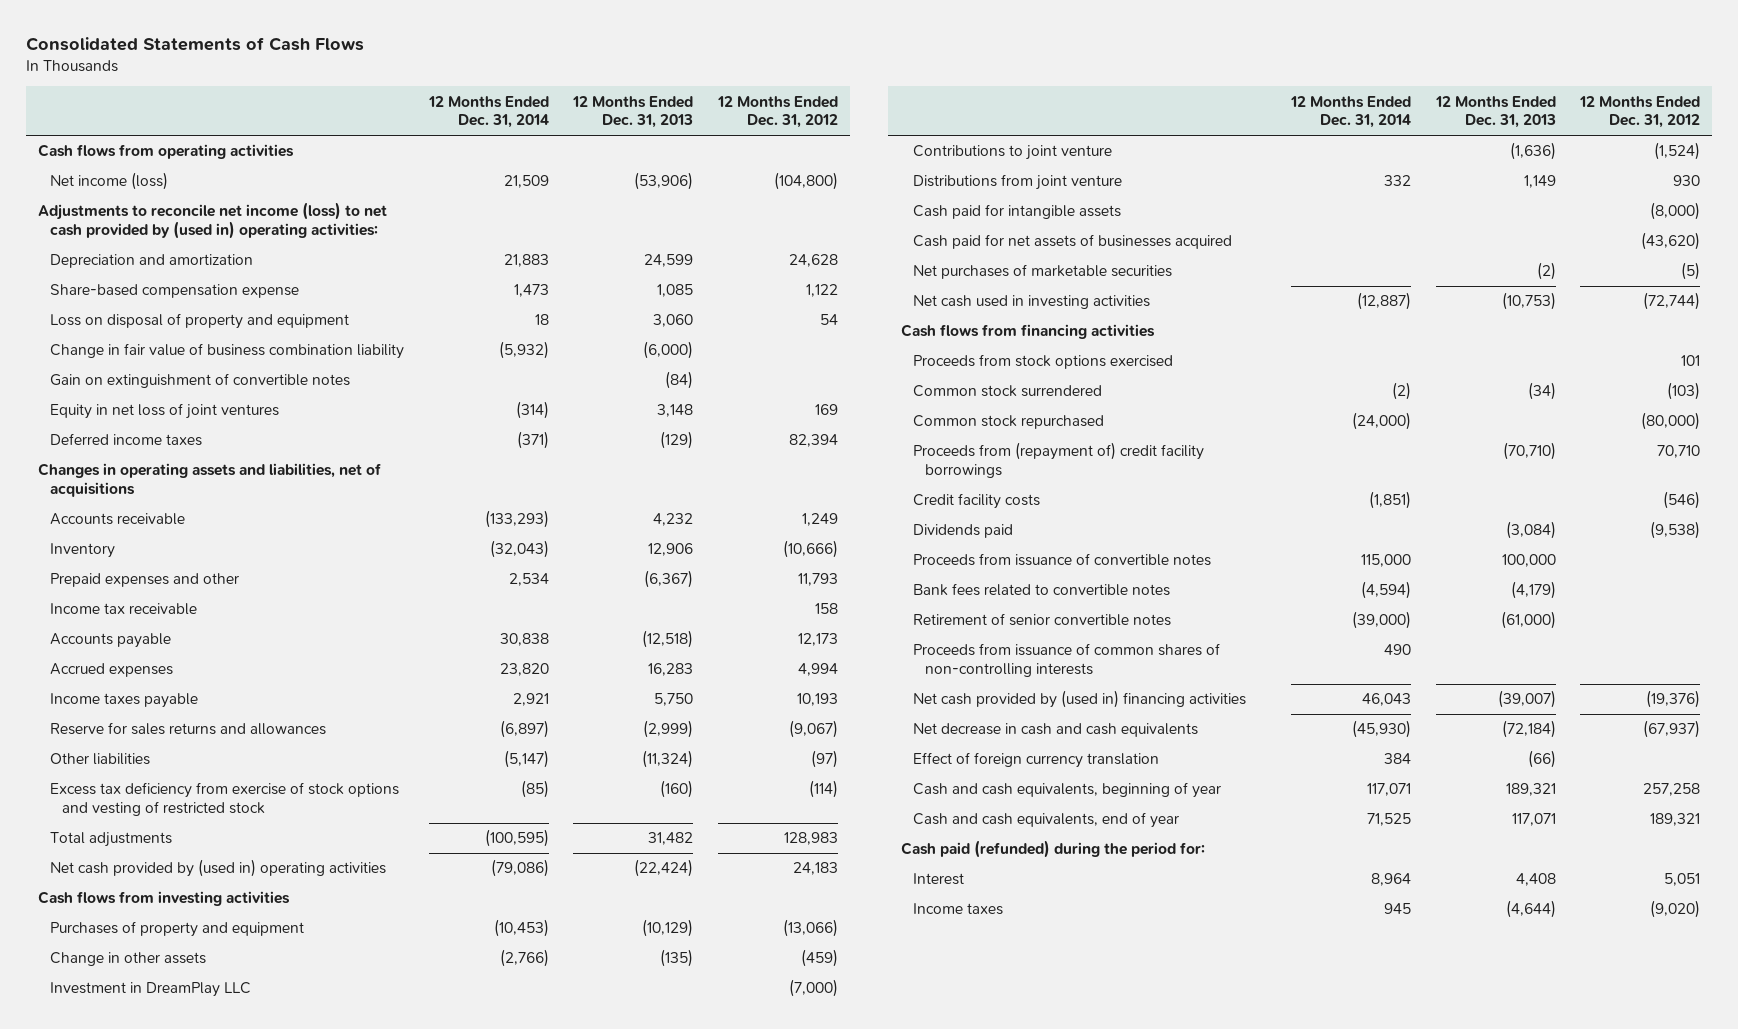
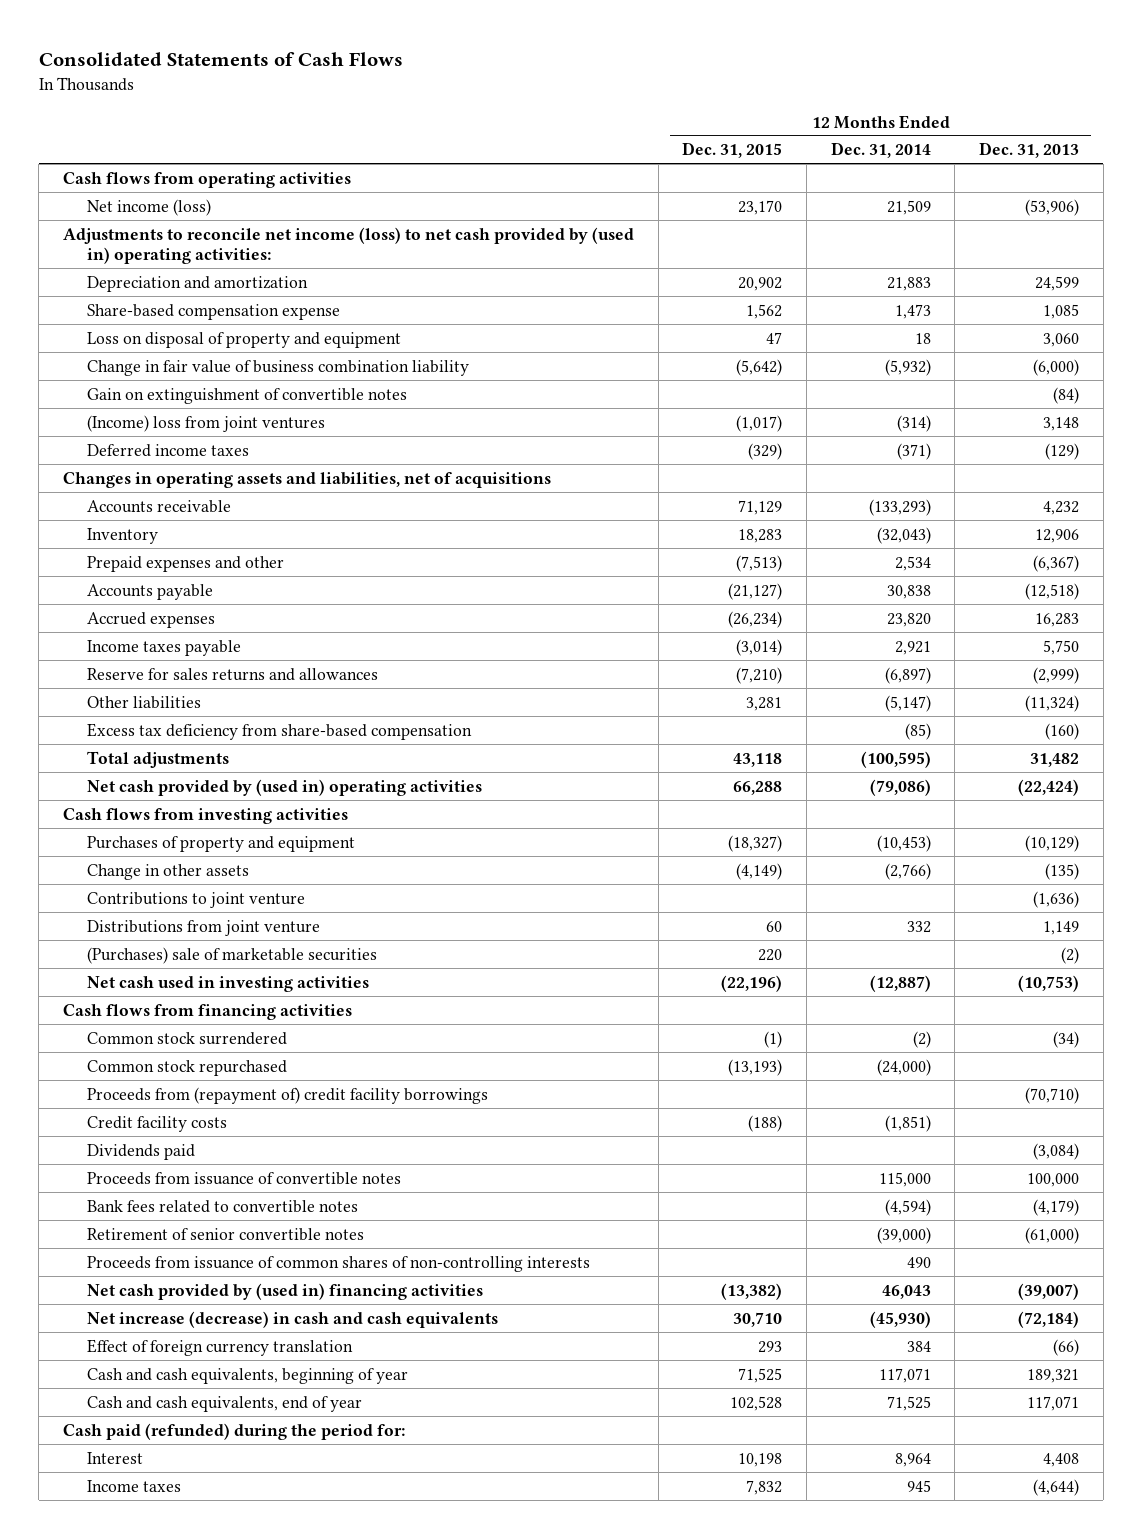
- | 12 Months Ended Dec. 31, 2014 | 12 Months Ended Dec. 31, 2013 | 12 Months Ended Dec. 31, 2012
+ | 12 Months Ended Dec. 31, 2015 | 12 Months Ended Dec. 31, 2014 | 12 Months Ended Dec. 31, 2013
- Equity in net loss of joint ventures | (314) | 3,148 | 169
+ (Income) loss from joint ventures | (1,017) | (314) | 3,148
- Income tax receivable | | | 158
- Excess tax deficiency from exercise of stock options and vesting of restricted stock | (85) | (160) | (114)
+ Excess tax deficiency from share-based compensation | | (85) | (160)
- Investment in DreamPlay LLC | | | (7,000)
- Cash paid for intangible assets | | | (8,000)
- Cash paid for net assets of businesses acquired | | | (43,620)
- Net purchases of marketable securities | | (2) | (5)
+ (Purchases) sale of marketable securities | 220 | | (2)
- Proceeds from stock options exercised | | | 101
- Net decrease in cash and cash equivalents | (45,930) | (72,184) | (67,937)
+ Net increase (decrease) in cash and cash equivalents | 30,710 | (45,930) | (72,184)

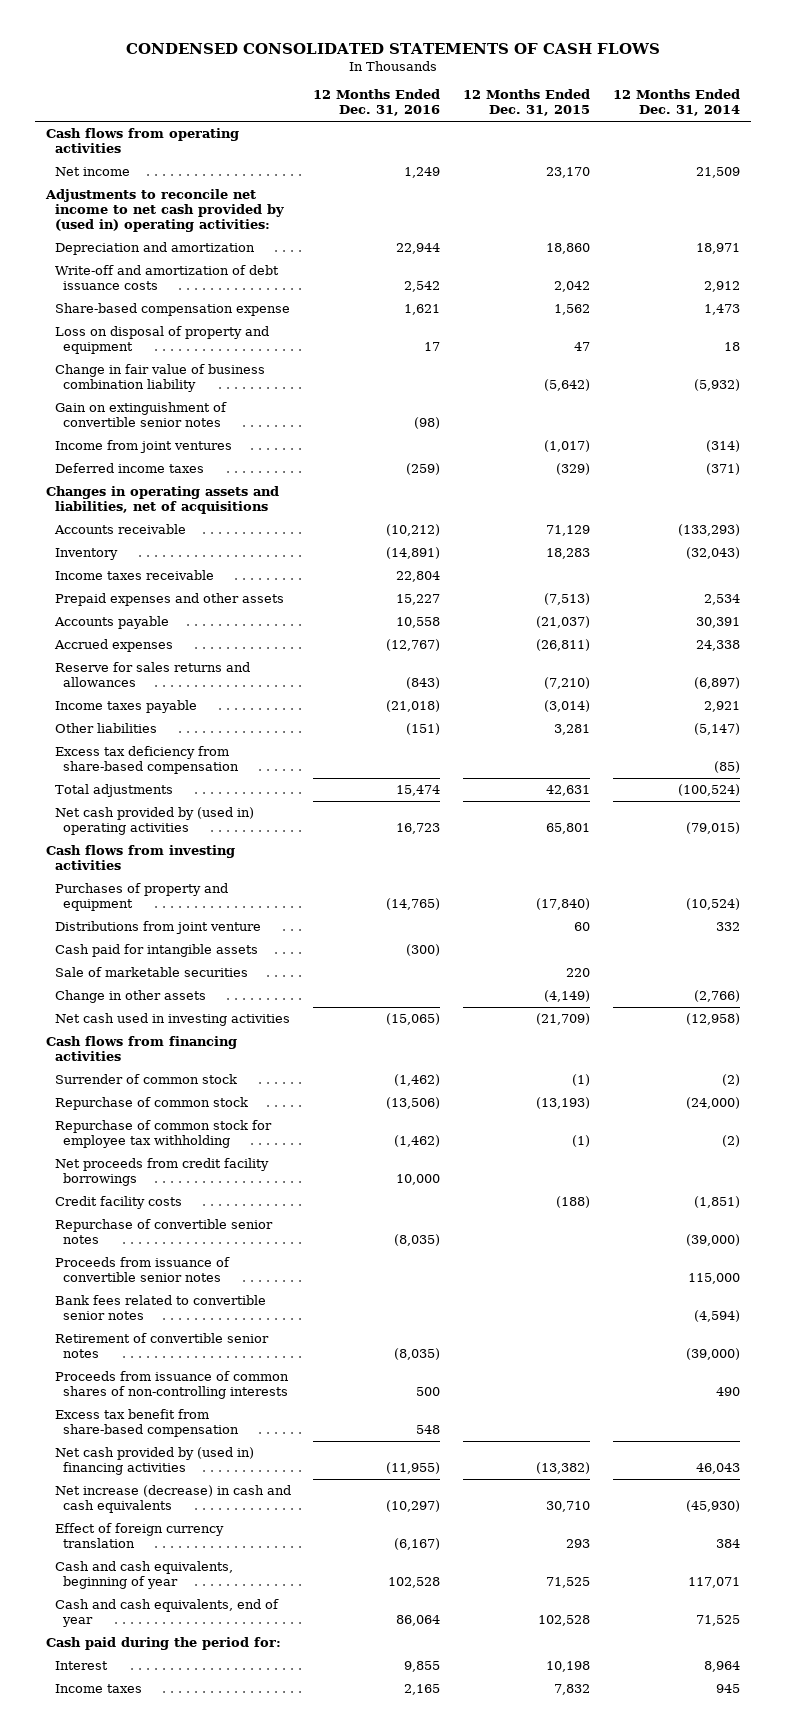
- Consolidated Statements of Cash Flows
+ CONDENSED CONSOLIDATED STATEMENTS OF CASH FLOWS
- | 12 Months Ended Dec. 31, 2015 | 12 Months Ended Dec. 31, 2014 | 12 Months Ended Dec. 31, 2013
+ | 12 Months Ended Dec. 31, 2016 | 12 Months Ended Dec. 31, 2015 | 12 Months Ended Dec. 31, 2014
- Net income (loss) | 23,170 | 21,509 | (53,906)
- Adjustments to reconcile net income (loss) to net cash provided by (used in) operating activities:
- Depreciation and amortization | 20,902 | 21,883 | 24,599
+ Net income | 1,249 | 23,170 | 21,509
+ Adjustments to reconcile net income to net cash provided by (used in) operating activities:
+ Depreciation and amortization | 22,944 | 18,860 | 18,971
+ Write-off and amortization of debt issuance costs | 2,542 | 2,042 | 2,912
- Gain on extinguishment of convertible notes | | | (84)
- (Income) loss from joint ventures | (1,017) | (314) | 3,148
+ Gain on extinguishment of convertible senior notes | (98) | |
+ Income from joint ventures | | (1,017) | (314)
- Prepaid expenses and other | (7,513) | 2,534 | (6,367)
- Accounts payable | (21,127) | 30,838 | (12,518)
- Accrued expenses | (26,234) | 23,820 | 16,283
+ Income taxes receivable | 22,804 | |
+ Prepaid expenses and other assets | 15,227 | (7,513) | 2,534
+ Accounts payable | 10,558 | (21,037) | 30,391
+ Accrued expenses | (12,767) | (26,811) | 24,338
moved down: Income taxes payable | (21,018) | (3,014) | 2,921
- Total adjustments | 43,118 | (100,595) | 31,482
- Net cash provided by (used in) operating activities | 66,288 | (79,086) | (22,424)
+ Total adjustments | 15,474 | 42,631 | (100,524)
+ Net cash provided by (used in) operating activities | 16,723 | 65,801 | (79,015)
- Purchases of property and equipment | (18,327) | (10,453) | (10,129)
- Contributions to joint venture | | | (1,636)
+ Purchases of property and equipment | (14,765) | (17,840) | (10,524)
- (Purchases) sale of marketable securities | 220 | | (2)
- Net cash used in investing activities | (22,196) | (12,887) | (10,753)
+ Cash paid for intangible assets | (300) | |
+ Sale of marketable securities | | 220 |
moved down: Change in other assets | | (4,149) | (2,766)
+ Net cash used in investing activities | (15,065) | (21,709) | (12,958)
- Common stock surrendered | (1) | (2) | (34)
- Common stock repurchased | (13,193) | (24,000) |
- Proceeds from (repayment of) credit facility borrowings | | | (70,710)
+ Surrender of common stock | (1,462) | (1) | (2)
+ Repurchase of common stock | (13,506) | (13,193) | (24,000)
+ Repurchase of common stock for employee tax withholding | (1,462) | (1) | (2)
+ Net proceeds from credit facility borrowings | 10,000 | |
- Dividends paid | | | (3,084)
- Proceeds from issuance of convertible notes | | 115,000 | 100,000
- Bank fees related to convertible notes | | (4,594) | (4,179)
- Retirement of senior convertible notes | | (39,000) | (61,000)
+ Repurchase of convertible senior notes | (8,035) | | (39,000)
+ Proceeds from issuance of convertible senior notes | | | 115,000
+ Bank fees related to convertible senior notes | | | (4,594)
+ Retirement of convertible senior notes | (8,035) | | (39,000)
+ Excess tax benefit from share-based compensation | 548 | |
- Cash paid (refunded) during the period for:
+ Cash paid during the period for:

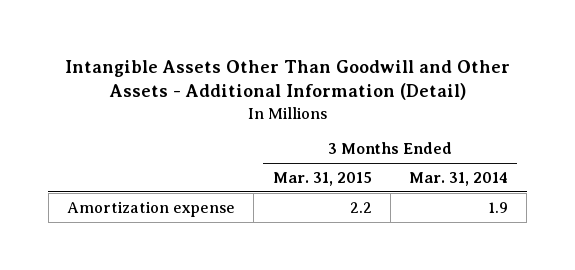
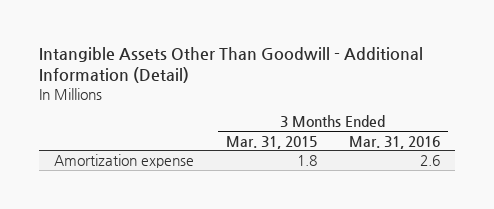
- Intangible Assets Other Than Goodwill and Other Assets - Additional Information (Detail)
+ Intangible Assets Other Than Goodwill - Additional Information (Detail)
- | 3 Months Ended Mar. 31, 2015 | 3 Months Ended Mar. 31, 2014
+ | 3 Months Ended Mar. 31, 2015 | 3 Months Ended Mar. 31, 2016
- Amortization expense | 2.2 | 1.9
+ Amortization expense | 1.8 | 2.6

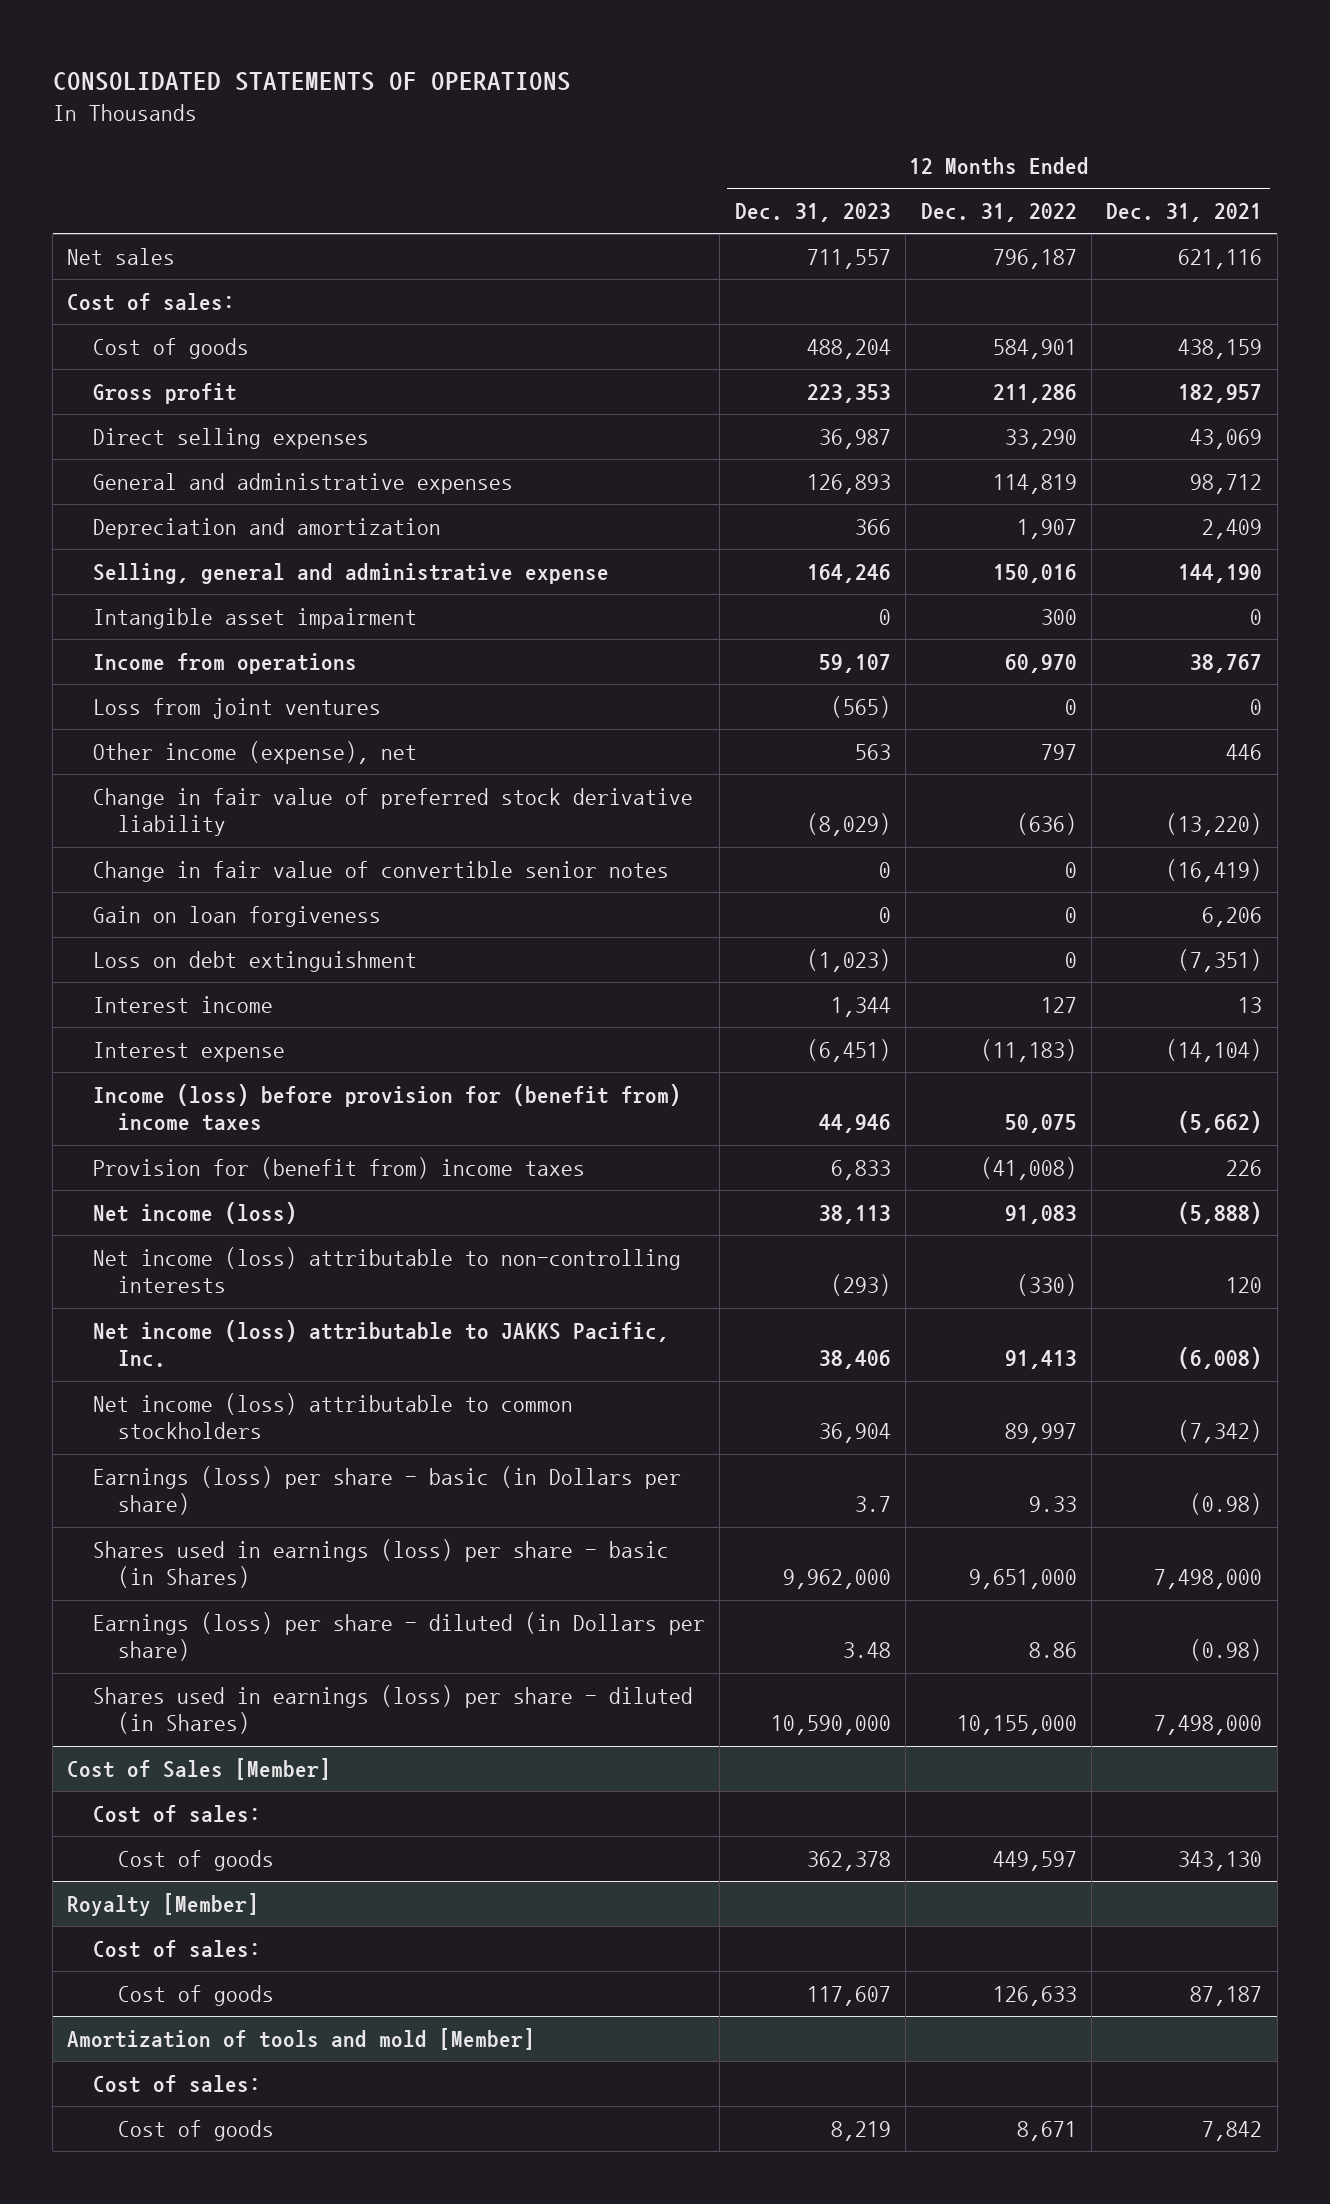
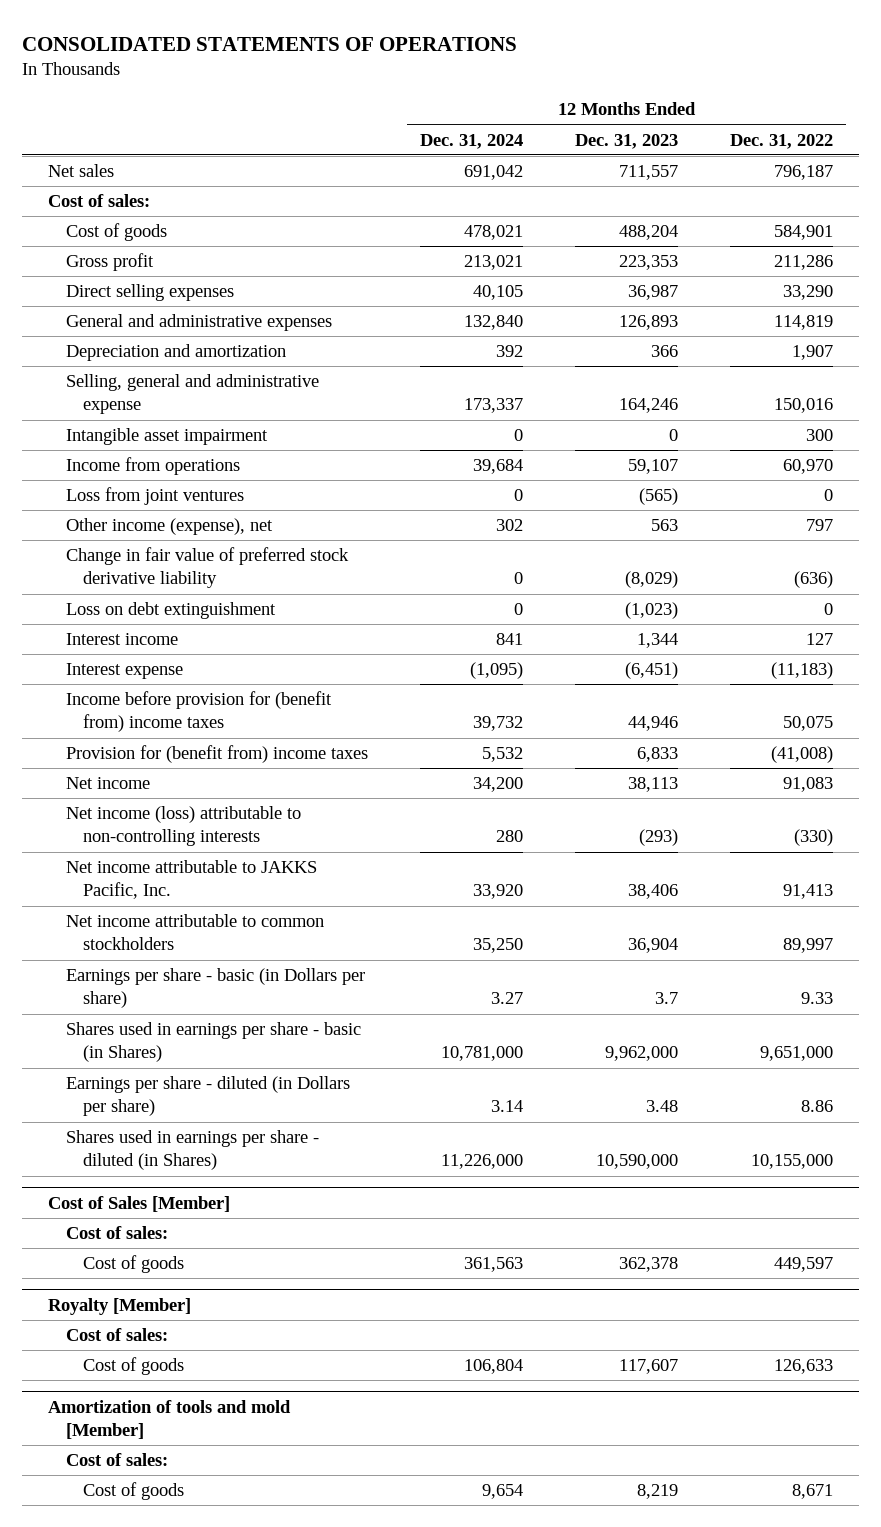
- | 12 Months Ended Dec. 31, 2023 | 12 Months Ended Dec. 31, 2022 | 12 Months Ended Dec. 31, 2021
+ | 12 Months Ended Dec. 31, 2024 | 12 Months Ended Dec. 31, 2023 | 12 Months Ended Dec. 31, 2022
- Change in fair value of convertible senior notes | 0 | 0 | (16,419)
- Gain on loan forgiveness | 0 | 0 | 6,206
- Income (loss) before provision for (benefit from) income taxes | 44,946 | 50,075 | (5,662)
+ Income before provision for (benefit from) income taxes | 39,732 | 44,946 | 50,075
- Net income (loss) | 38,113 | 91,083 | (5,888)
+ Net income | 34,200 | 38,113 | 91,083
- Net income (loss) attributable to JAKKS Pacific, Inc. | 38,406 | 91,413 | (6,008)
- Net income (loss) attributable to common stockholders | 36,904 | 89,997 | (7,342)
- Earnings (loss) per share - basic (in Dollars per share) | 3.7 | 9.33 | (0.98)
- Shares used in earnings (loss) per share - basic (in Shares) | 9,962,000 | 9,651,000 | 7,498,000
- Earnings (loss) per share - diluted (in Dollars per share) | 3.48 | 8.86 | (0.98)
- Shares used in earnings (loss) per share - diluted (in Shares) | 10,590,000 | 10,155,000 | 7,498,000
+ Net income attributable to JAKKS Pacific, Inc. | 33,920 | 38,406 | 91,413
+ Net income attributable to common stockholders | 35,250 | 36,904 | 89,997
+ Earnings per share - basic (in Dollars per share) | 3.27 | 3.7 | 9.33
+ Shares used in earnings per share - basic (in Shares) | 10,781,000 | 9,962,000 | 9,651,000
+ Earnings per share - diluted (in Dollars per share) | 3.14 | 3.48 | 8.86
+ Shares used in earnings per share - diluted (in Shares) | 11,226,000 | 10,590,000 | 10,155,000

